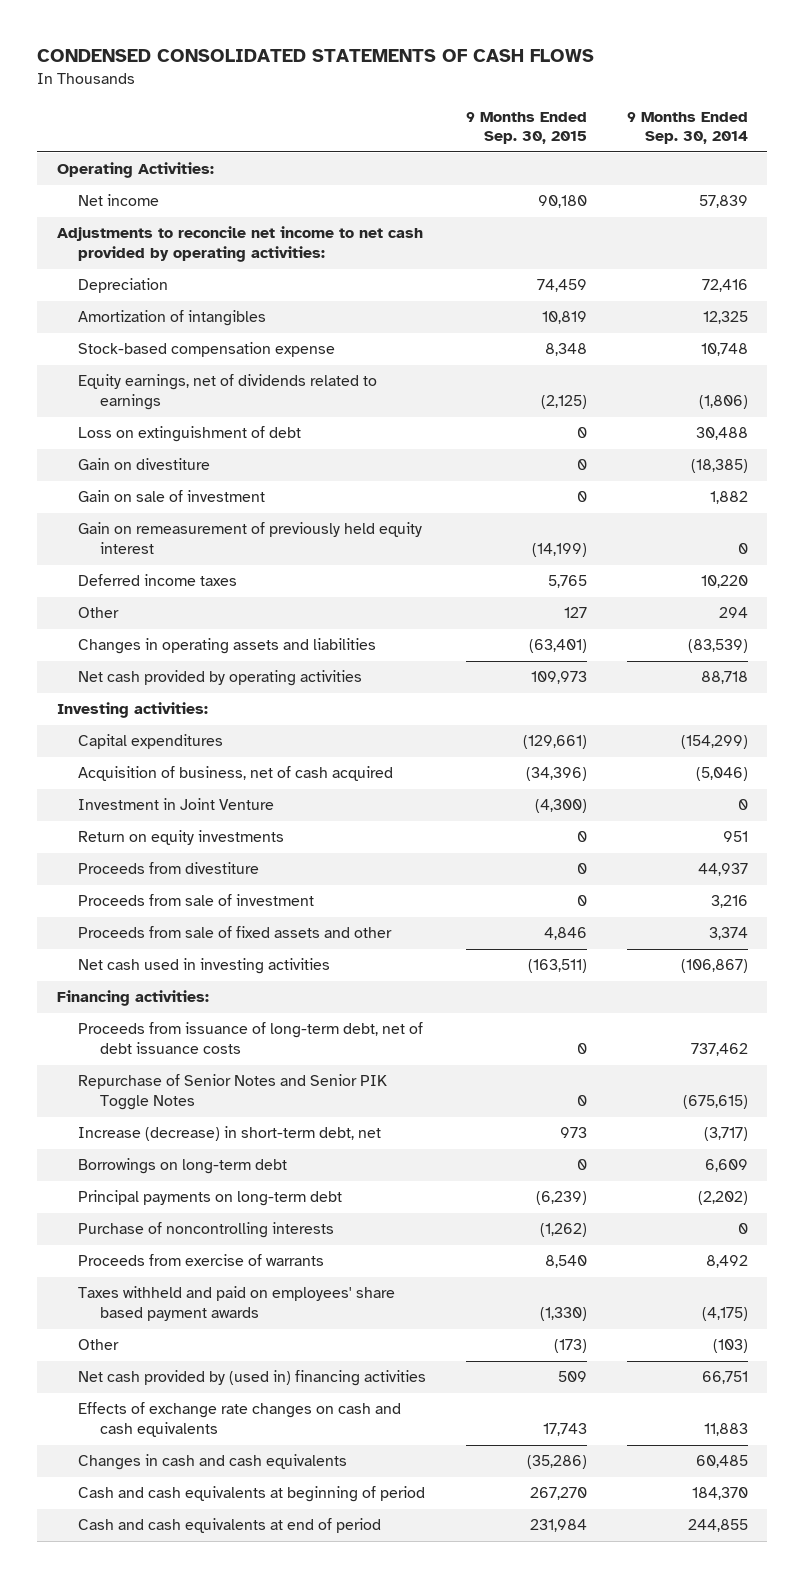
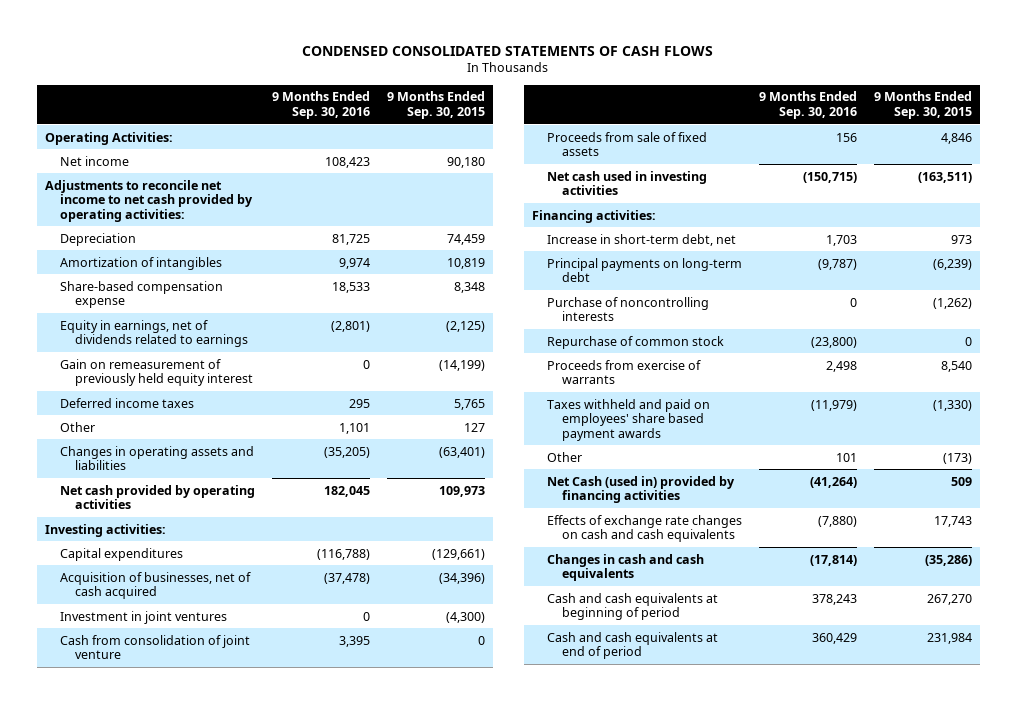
- | 9 Months Ended Sep. 30, 2015 | 9 Months Ended Sep. 30, 2014
+ | 9 Months Ended Sep. 30, 2016 | 9 Months Ended Sep. 30, 2015
- Stock-based compensation expense | 8,348 | 10,748
- Equity earnings, net of dividends related to earnings | (2,125) | (1,806)
- Loss on extinguishment of debt | 0 | 30,488
- Gain on divestiture | 0 | (18,385)
- Gain on sale of investment | 0 | 1,882
+ Share-based compensation expense | 18,533 | 8,348
+ Equity in earnings, net of dividends related to earnings | (2,801) | (2,125)
- Acquisition of business, net of cash acquired | (34,396) | (5,046)
- Investment in Joint Venture | (4,300) | 0
- Return on equity investments | 0 | 951
- Proceeds from divestiture | 0 | 44,937
- Proceeds from sale of investment | 0 | 3,216
- Proceeds from sale of fixed assets and other | 4,846 | 3,374
+ Acquisition of businesses, net of cash acquired | (37,478) | (34,396)
+ Investment in joint ventures | 0 | (4,300)
+ Cash from consolidation of joint venture | 3,395 | 0
+ Proceeds from sale of fixed assets | 156 | 4,846
- Proceeds from issuance of long-term debt, net of debt issuance costs | 0 | 737,462
- Repurchase of Senior Notes and Senior PIK Toggle Notes | 0 | (675,615)
- Increase (decrease) in short-term debt, net | 973 | (3,717)
- Borrowings on long-term debt | 0 | 6,609
+ Increase in short-term debt, net | 1,703 | 973
+ Repurchase of common stock | (23,800) | 0
- Net cash provided by (used in) financing activities | 509 | 66,751
+ Net Cash (used in) provided by financing activities | (41,264) | 509

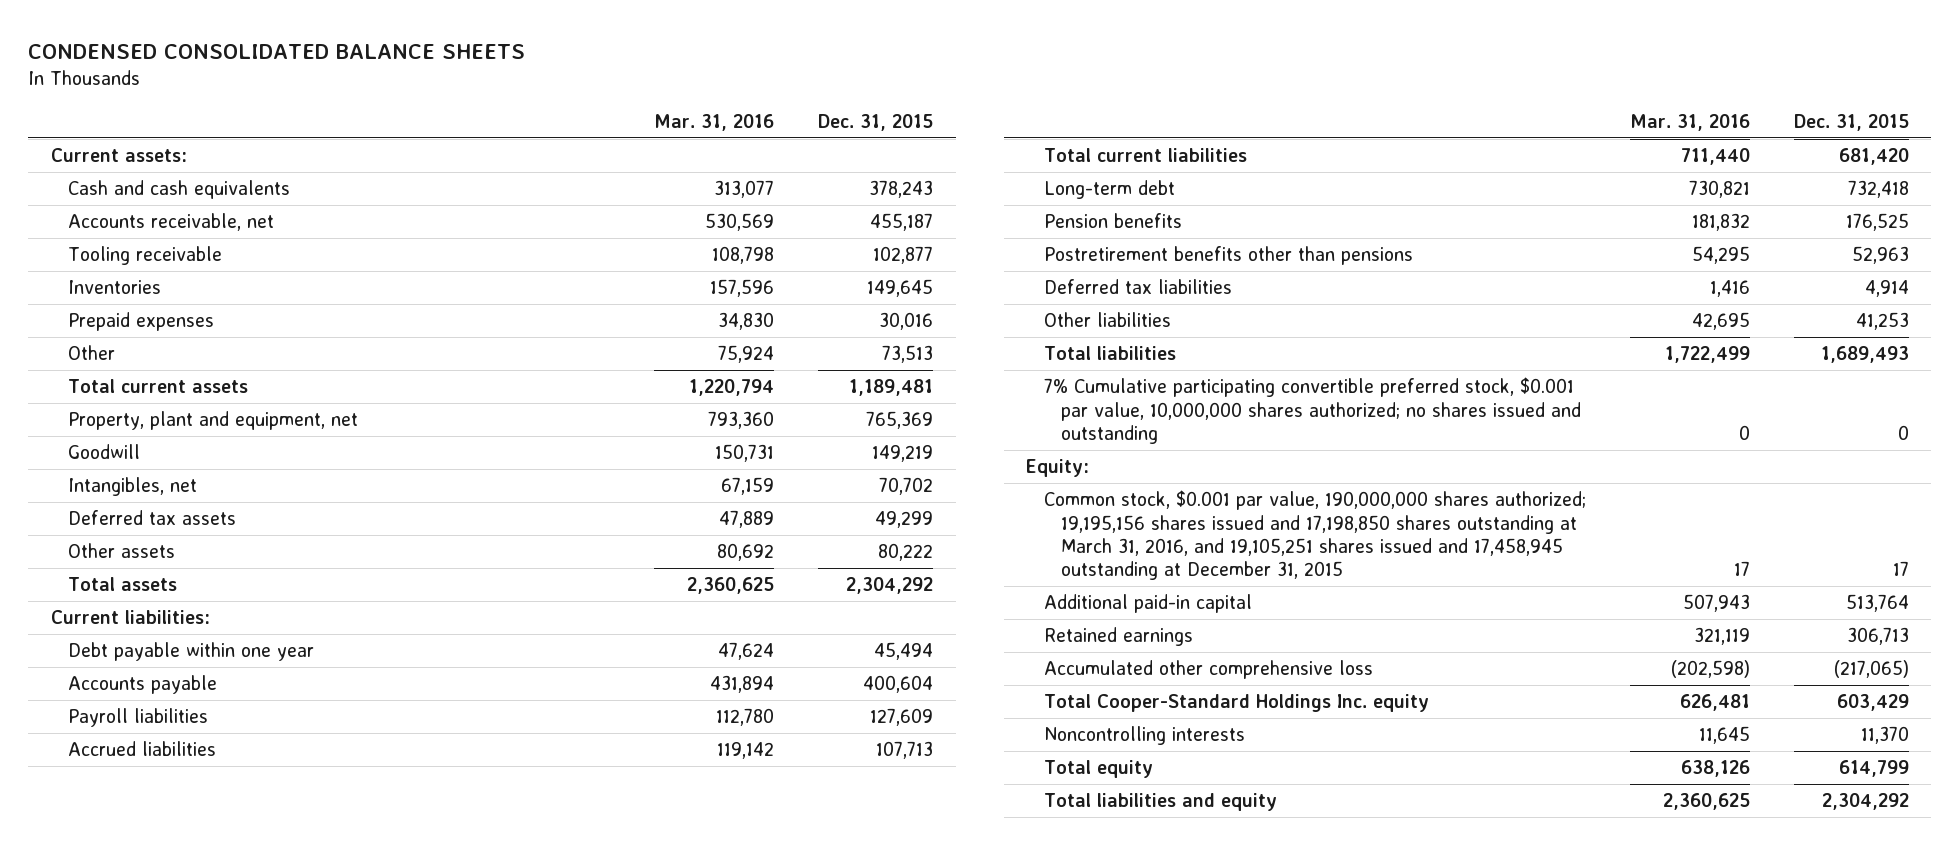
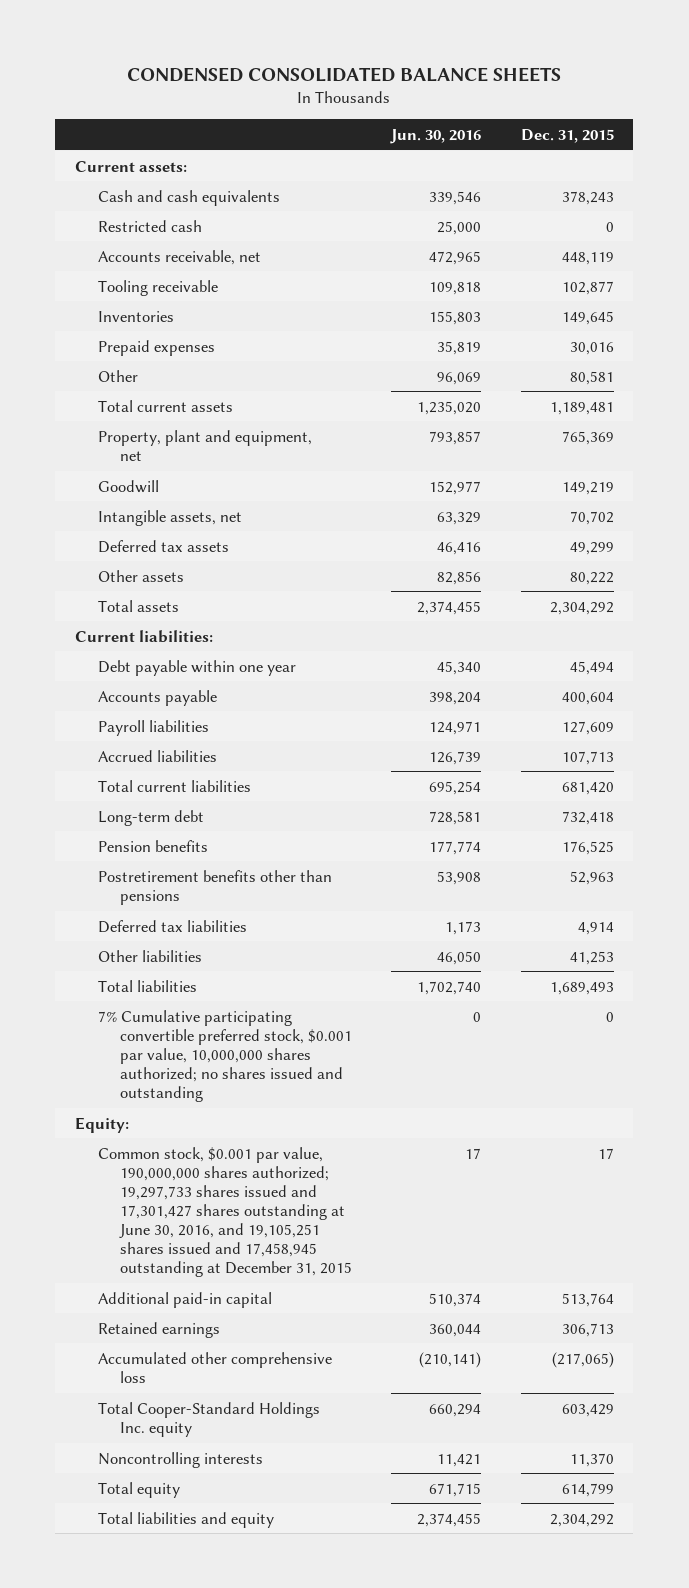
- | Mar. 31, 2016 | Dec. 31, 2015
+ | Jun. 30, 2016 | Dec. 31, 2015
- Accounts receivable, net | 530,569 | 455,187
+ Restricted cash | 25,000 | 0
+ Accounts receivable, net | 472,965 | 448,119
- Other | 75,924 | 73,513
+ Other | 96,069 | 80,581
- Intangibles, net | 67,159 | 70,702
+ Intangible assets, net | 63,329 | 70,702
- Common stock, $0.001 par value, 190,000,000 shares authorized; 19,195,156 shares issued and 17,198,850 shares outstanding at March 31, 2016, and 19,105,251 shares issued and 17,458,945 outstanding at December 31, 2015 | 17 | 17
+ Common stock, $0.001 par value, 190,000,000 shares authorized; 19,297,733 shares issued and 17,301,427 shares outstanding at June 30, 2016, and 19,105,251 shares issued and 17,458,945 outstanding at December 31, 2015 | 17 | 17

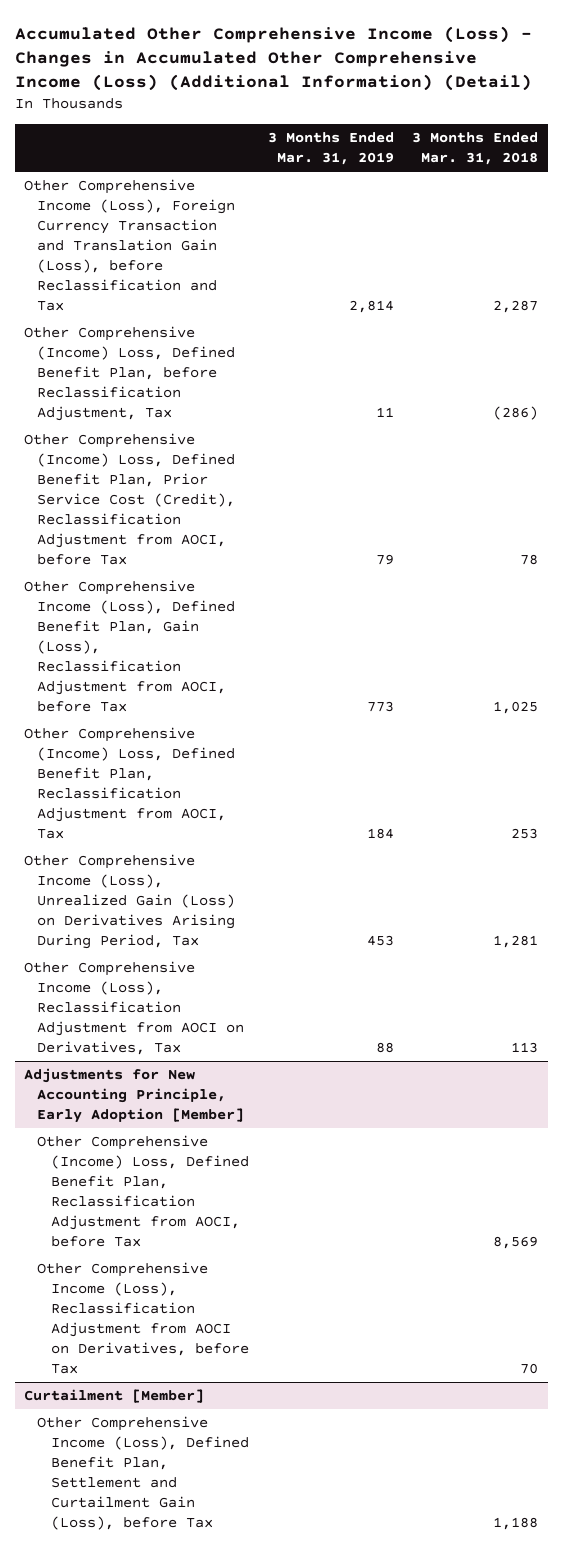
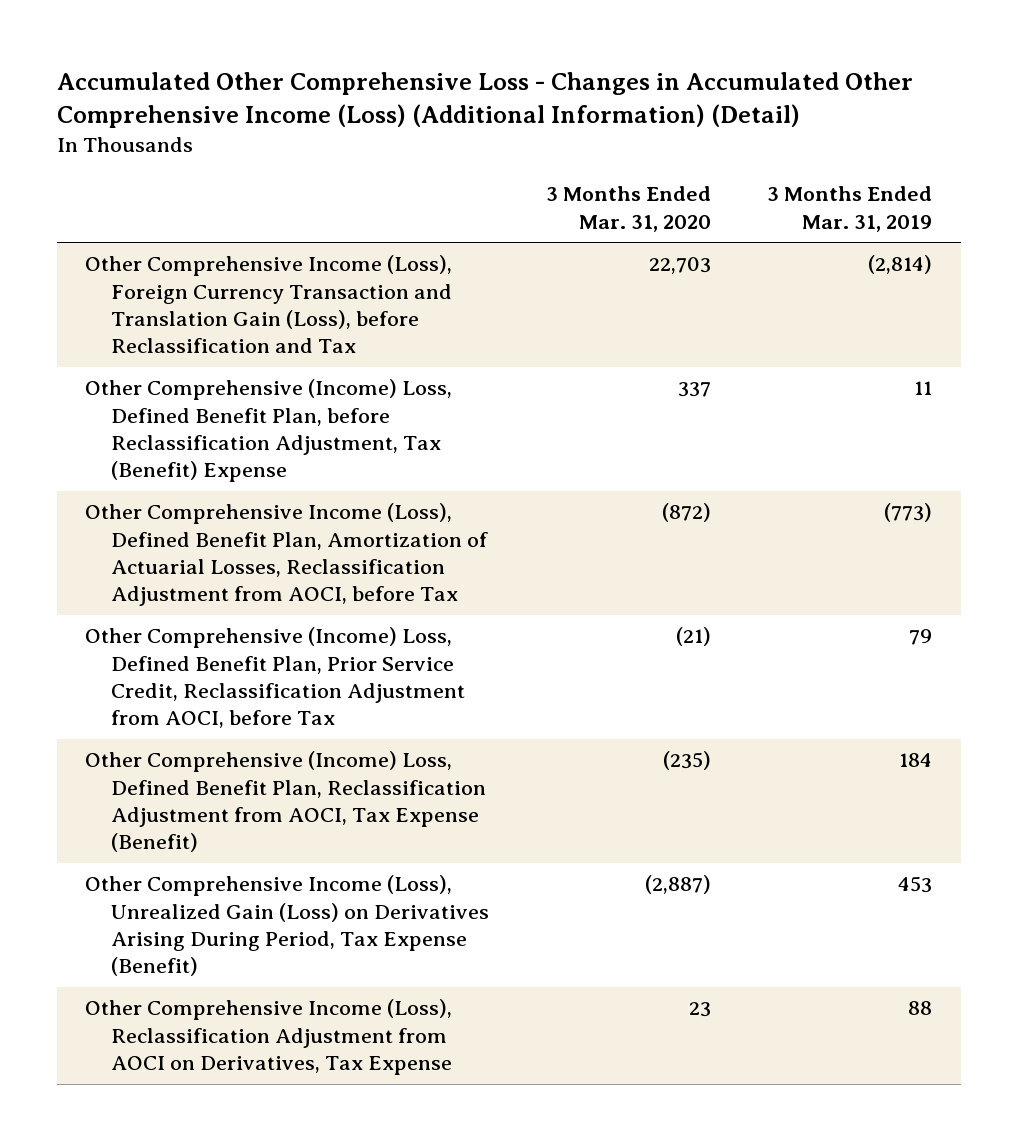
- Accumulated Other Comprehensive Income (Loss) - Changes in Accumulated Other Comprehensive Income (Loss) (Additional Information) (Detail)
+ Accumulated Other Comprehensive Loss - Changes in Accumulated Other Comprehensive Income (Loss) (Additional Information) (Detail)
- | 3 Months Ended Mar. 31, 2019 | 3 Months Ended Mar. 31, 2018
+ | 3 Months Ended Mar. 31, 2020 | 3 Months Ended Mar. 31, 2019
- Other Comprehensive Income (Loss), Foreign Currency Transaction and Translation Gain (Loss), before Reclassification and Tax | 2,814 | 2,287
- Other Comprehensive (Income) Loss, Defined Benefit Plan, before Reclassification Adjustment, Tax | 11 | (286)
- Other Comprehensive (Income) Loss, Defined Benefit Plan, Prior Service Cost (Credit), Reclassification Adjustment from AOCI, before Tax | 79 | 78
- Other Comprehensive Income (Loss), Defined Benefit Plan, Gain (Loss), Reclassification Adjustment from AOCI, before Tax | 773 | 1,025
- Other Comprehensive (Income) Loss, Defined Benefit Plan, Reclassification Adjustment from AOCI, Tax | 184 | 253
- Other Comprehensive Income (Loss), Unrealized Gain (Loss) on Derivatives Arising During Period, Tax | 453 | 1,281
- Other Comprehensive Income (Loss), Reclassification Adjustment from AOCI on Derivatives, Tax | 88 | 113
- Adjustments for New Accounting Principle, Early Adoption [Member]
- Other Comprehensive (Income) Loss, Defined Benefit Plan, Reclassification Adjustment from AOCI, before Tax | | 8,569
- Other Comprehensive Income (Loss), Reclassification Adjustment from AOCI on Derivatives, before Tax | | 70
- Curtailment [Member]
- Other Comprehensive Income (Loss), Defined Benefit Plan, Settlement and Curtailment Gain (Loss), before Tax | | 1,188
+ Other Comprehensive Income (Loss), Foreign Currency Transaction and Translation Gain (Loss), before Reclassification and Tax | 22,703 | (2,814)
+ Other Comprehensive (Income) Loss, Defined Benefit Plan, before Reclassification Adjustment, Tax (Benefit) Expense | 337 | 11
+ Other Comprehensive Income (Loss), Defined Benefit Plan, Amortization of Actuarial Losses, Reclassification Adjustment from AOCI, before Tax | (872) | (773)
+ Other Comprehensive (Income) Loss, Defined Benefit Plan, Prior Service Credit, Reclassification Adjustment from AOCI, before Tax | (21) | 79
+ Other Comprehensive (Income) Loss, Defined Benefit Plan, Reclassification Adjustment from AOCI, Tax Expense (Benefit) | (235) | 184
+ Other Comprehensive Income (Loss), Unrealized Gain (Loss) on Derivatives Arising During Period, Tax Expense (Benefit) | (2,887) | 453
+ Other Comprehensive Income (Loss), Reclassification Adjustment from AOCI on Derivatives, Tax Expense | 23 | 88

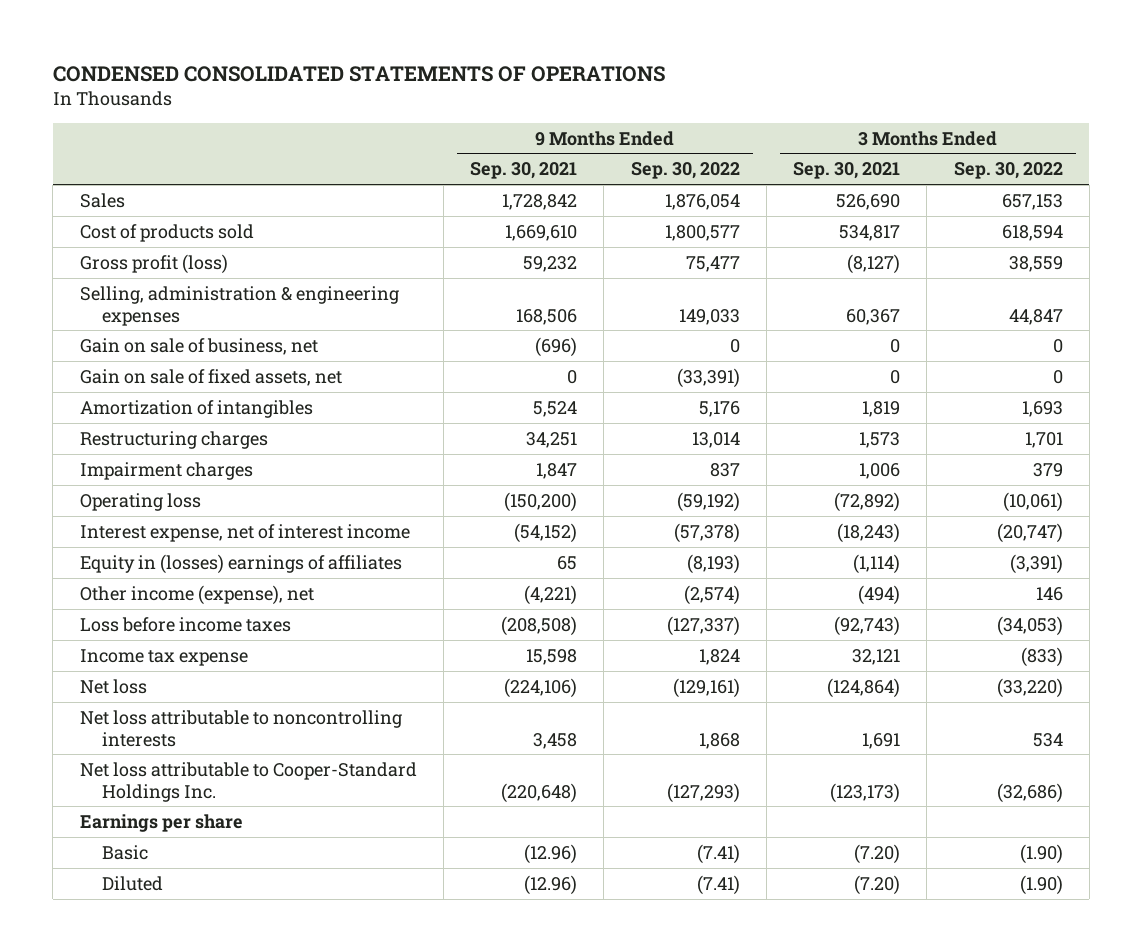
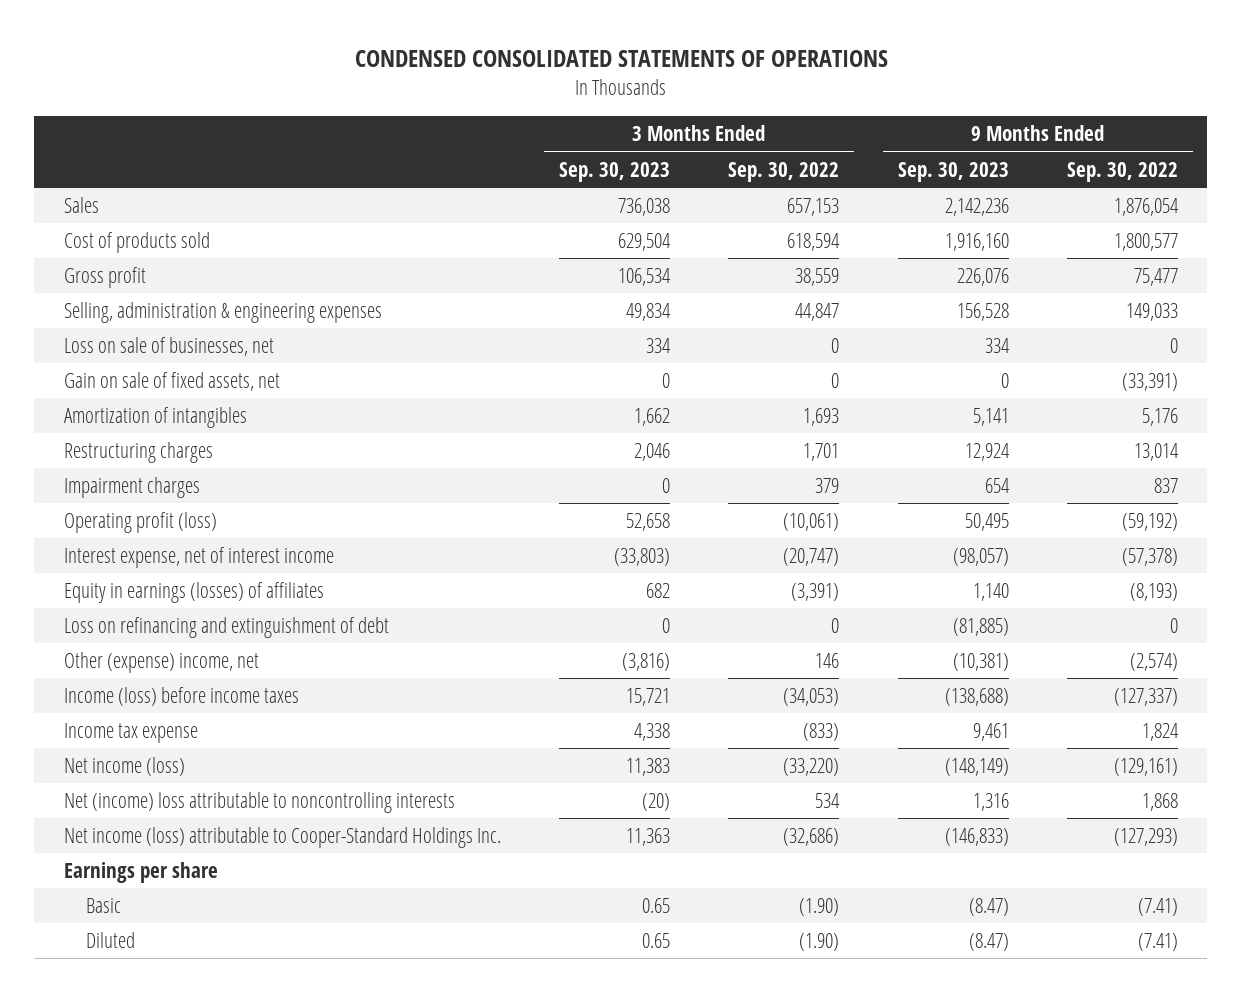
- | 9 Months Ended Sep. 30, 2021 | 9 Months Ended Sep. 30, 2022 | 3 Months Ended Sep. 30, 2021 | 3 Months Ended Sep. 30, 2022
+ | 3 Months Ended Sep. 30, 2023 | 3 Months Ended Sep. 30, 2022 | 9 Months Ended Sep. 30, 2023 | 9 Months Ended Sep. 30, 2022
- Gross profit (loss) | 59,232 | 75,477 | (8,127) | 38,559
+ Gross profit | 106,534 | 38,559 | 226,076 | 75,477
- Gain on sale of business, net | (696) | 0 | 0 | 0
+ Loss on sale of businesses, net | 334 | 0 | 334 | 0
- Operating loss | (150,200) | (59,192) | (72,892) | (10,061)
+ Operating profit (loss) | 52,658 | (10,061) | 50,495 | (59,192)
- Equity in (losses) earnings of affiliates | 65 | (8,193) | (1,114) | (3,391)
- Other income (expense), net | (4,221) | (2,574) | (494) | 146
- Loss before income taxes | (208,508) | (127,337) | (92,743) | (34,053)
+ Equity in earnings (losses) of affiliates | 682 | (3,391) | 1,140 | (8,193)
+ Loss on refinancing and extinguishment of debt | 0 | 0 | (81,885) | 0
+ Other (expense) income, net | (3,816) | 146 | (10,381) | (2,574)
+ Income (loss) before income taxes | 15,721 | (34,053) | (138,688) | (127,337)
- Net loss | (224,106) | (129,161) | (124,864) | (33,220)
- Net loss attributable to noncontrolling interests | 3,458 | 1,868 | 1,691 | 534
- Net loss attributable to Cooper-Standard Holdings Inc. | (220,648) | (127,293) | (123,173) | (32,686)
+ Net income (loss) | 11,383 | (33,220) | (148,149) | (129,161)
+ Net (income) loss attributable to noncontrolling interests | (20) | 534 | 1,316 | 1,868
+ Net income (loss) attributable to Cooper-Standard Holdings Inc. | 11,363 | (32,686) | (146,833) | (127,293)

